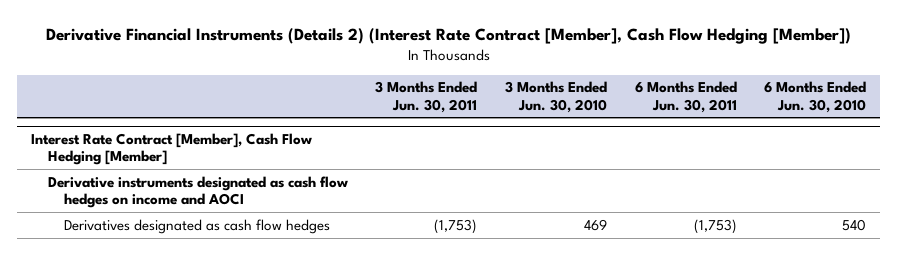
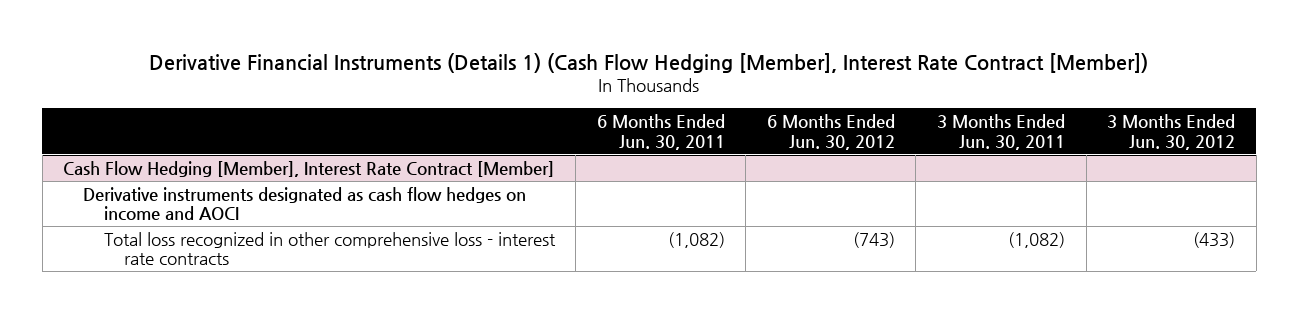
- Derivative Financial Instruments (Details 2) (Interest Rate Contract [Member], Cash Flow Hedging [Member])
+ Derivative Financial Instruments (Details 1) (Cash Flow Hedging [Member], Interest Rate Contract [Member])
- | 3 Months Ended Jun. 30, 2011 | 3 Months Ended Jun. 30, 2010 | 6 Months Ended Jun. 30, 2011 | 6 Months Ended Jun. 30, 2010
+ | 6 Months Ended Jun. 30, 2011 | 6 Months Ended Jun. 30, 2012 | 3 Months Ended Jun. 30, 2011 | 3 Months Ended Jun. 30, 2012
- Interest Rate Contract [Member], Cash Flow Hedging [Member]
+ Cash Flow Hedging [Member], Interest Rate Contract [Member]
- Derivatives designated as cash flow hedges | (1,753) | 469 | (1,753) | 540
+ Total loss recognized in other comprehensive loss - interest rate contracts | (1,082) | (743) | (1,082) | (433)

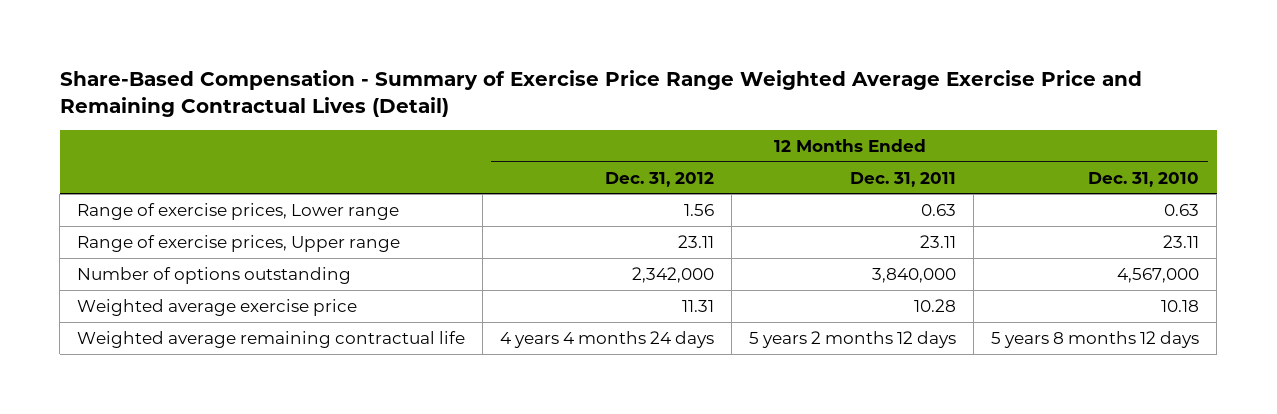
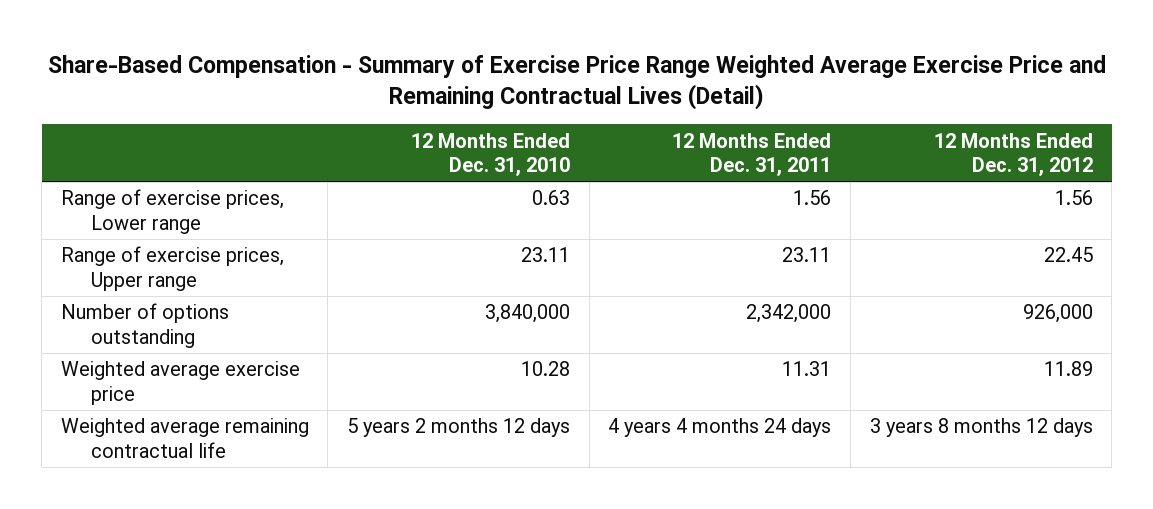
- | 12 Months Ended Dec. 31, 2012 | 12 Months Ended Dec. 31, 2011 | 12 Months Ended Dec. 31, 2010
+ | 12 Months Ended Dec. 31, 2010 | 12 Months Ended Dec. 31, 2011 | 12 Months Ended Dec. 31, 2012
- Range of exercise prices, Lower range | 1.56 | 0.63 | 0.63
- Range of exercise prices, Upper range | 23.11 | 23.11 | 23.11
- Number of options outstanding | 2,342,000 | 3,840,000 | 4,567,000
- Weighted average exercise price | 11.31 | 10.28 | 10.18
- Weighted average remaining contractual life | 4 years 4 months 24 days | 5 years 2 months 12 days | 5 years 8 months 12 days
+ Range of exercise prices, Lower range | 0.63 | 1.56 | 1.56
+ Range of exercise prices, Upper range | 23.11 | 23.11 | 22.45
+ Number of options outstanding | 3,840,000 | 2,342,000 | 926,000
+ Weighted average exercise price | 10.28 | 11.31 | 11.89
+ Weighted average remaining contractual life | 5 years 2 months 12 days | 4 years 4 months 24 days | 3 years 8 months 12 days

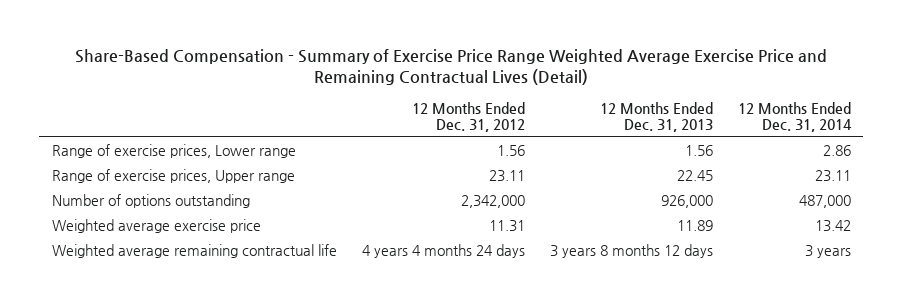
- | 12 Months Ended Dec. 31, 2010 | 12 Months Ended Dec. 31, 2011 | 12 Months Ended Dec. 31, 2012
+ | 12 Months Ended Dec. 31, 2012 | 12 Months Ended Dec. 31, 2013 | 12 Months Ended Dec. 31, 2014
- Range of exercise prices, Upper range | 23.11 | 23.11 | 22.45
- Number of options outstanding | 3,840,000 | 2,342,000 | 926,000
- Weighted average exercise price | 10.28 | 11.31 | 11.89
- Weighted average remaining contractual life | 5 years 2 months 12 days | 4 years 4 months 24 days | 3 years 8 months 12 days
+ Range of exercise prices, Upper range | 23.11 | 22.45 | 23.11
+ Number of options outstanding | 2,342,000 | 926,000 | 487,000
+ Weighted average exercise price | 11.31 | 11.89 | 13.42
+ Weighted average remaining contractual life | 4 years 4 months 24 days | 3 years 8 months 12 days | 3 years

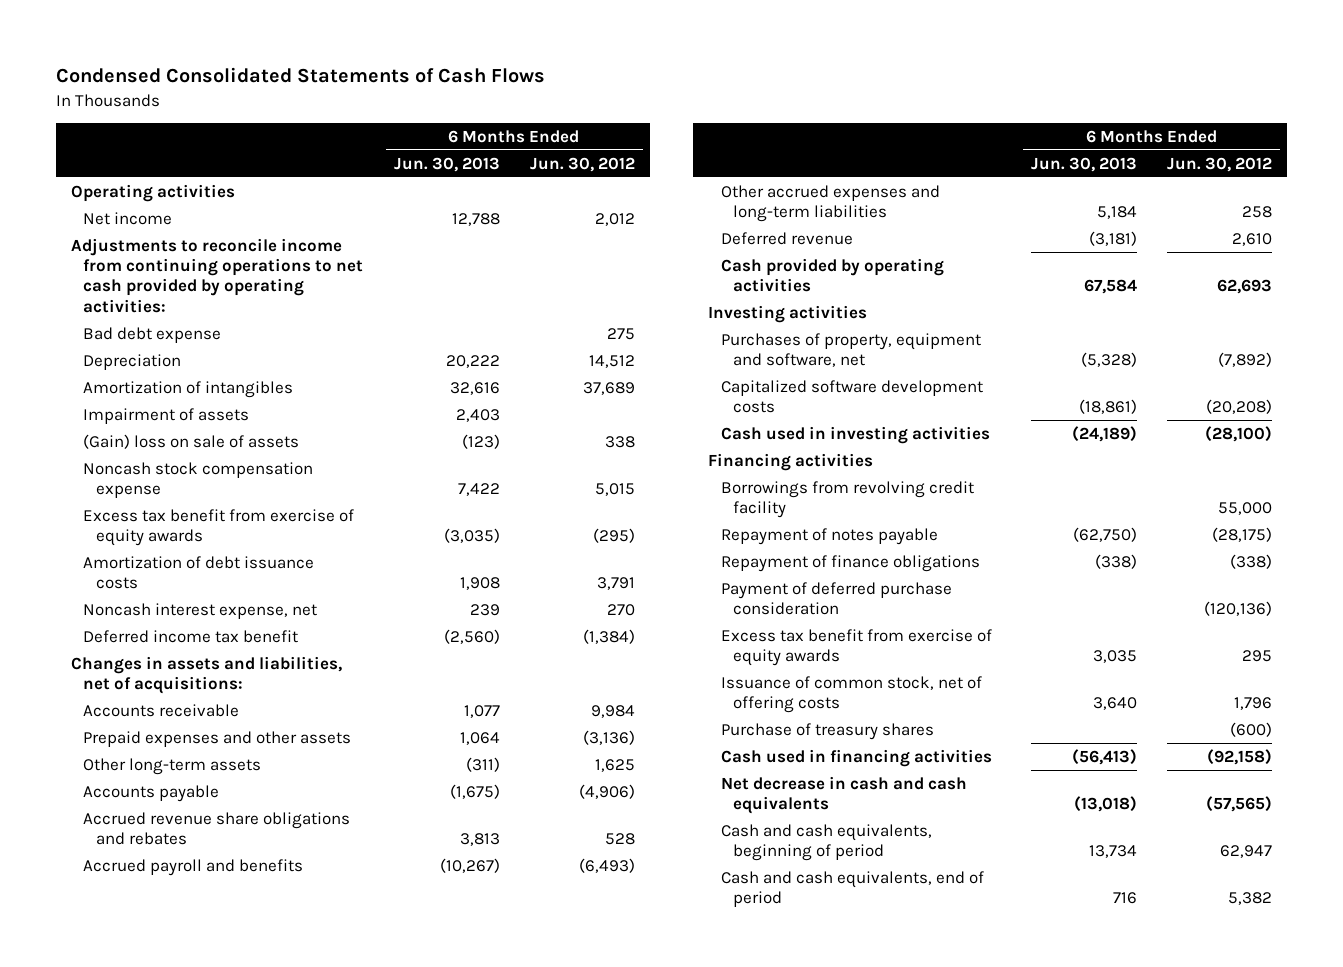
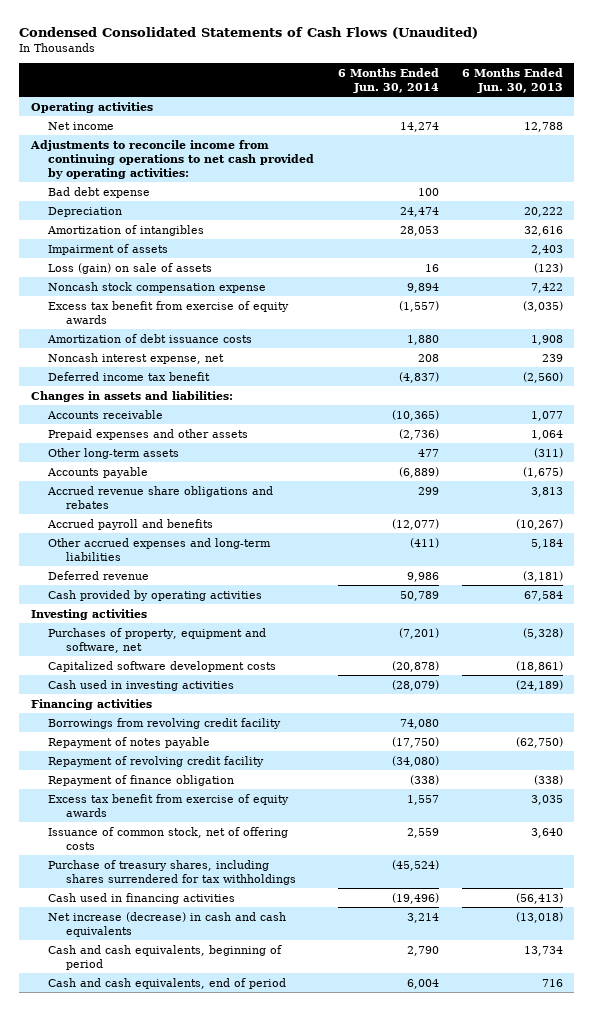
- Condensed Consolidated Statements of Cash Flows
+ Condensed Consolidated Statements of Cash Flows (Unaudited)
- | 6 Months Ended Jun. 30, 2013 | 6 Months Ended Jun. 30, 2012
+ | 6 Months Ended Jun. 30, 2014 | 6 Months Ended Jun. 30, 2013
- (Gain) loss on sale of assets | (123) | 338
+ Loss (gain) on sale of assets | 16 | (123)
- Changes in assets and liabilities, net of acquisitions:
+ Changes in assets and liabilities:
- Repayment of finance obligations | (338) | (338)
- Payment of deferred purchase consideration | | (120,136)
+ Repayment of revolving credit facility | (34,080) |
+ Repayment of finance obligation | (338) | (338)
- Purchase of treasury shares | | (600)
+ Purchase of treasury shares, including shares surrendered for tax withholdings | (45,524) |
- Net decrease in cash and cash equivalents | (13,018) | (57,565)
+ Net increase (decrease) in cash and cash equivalents | 3,214 | (13,018)

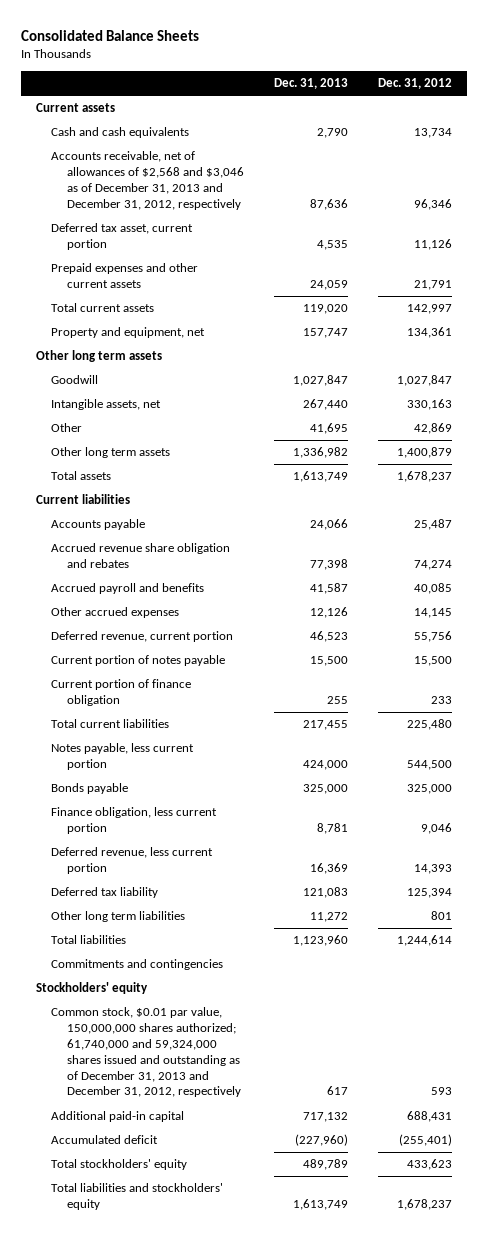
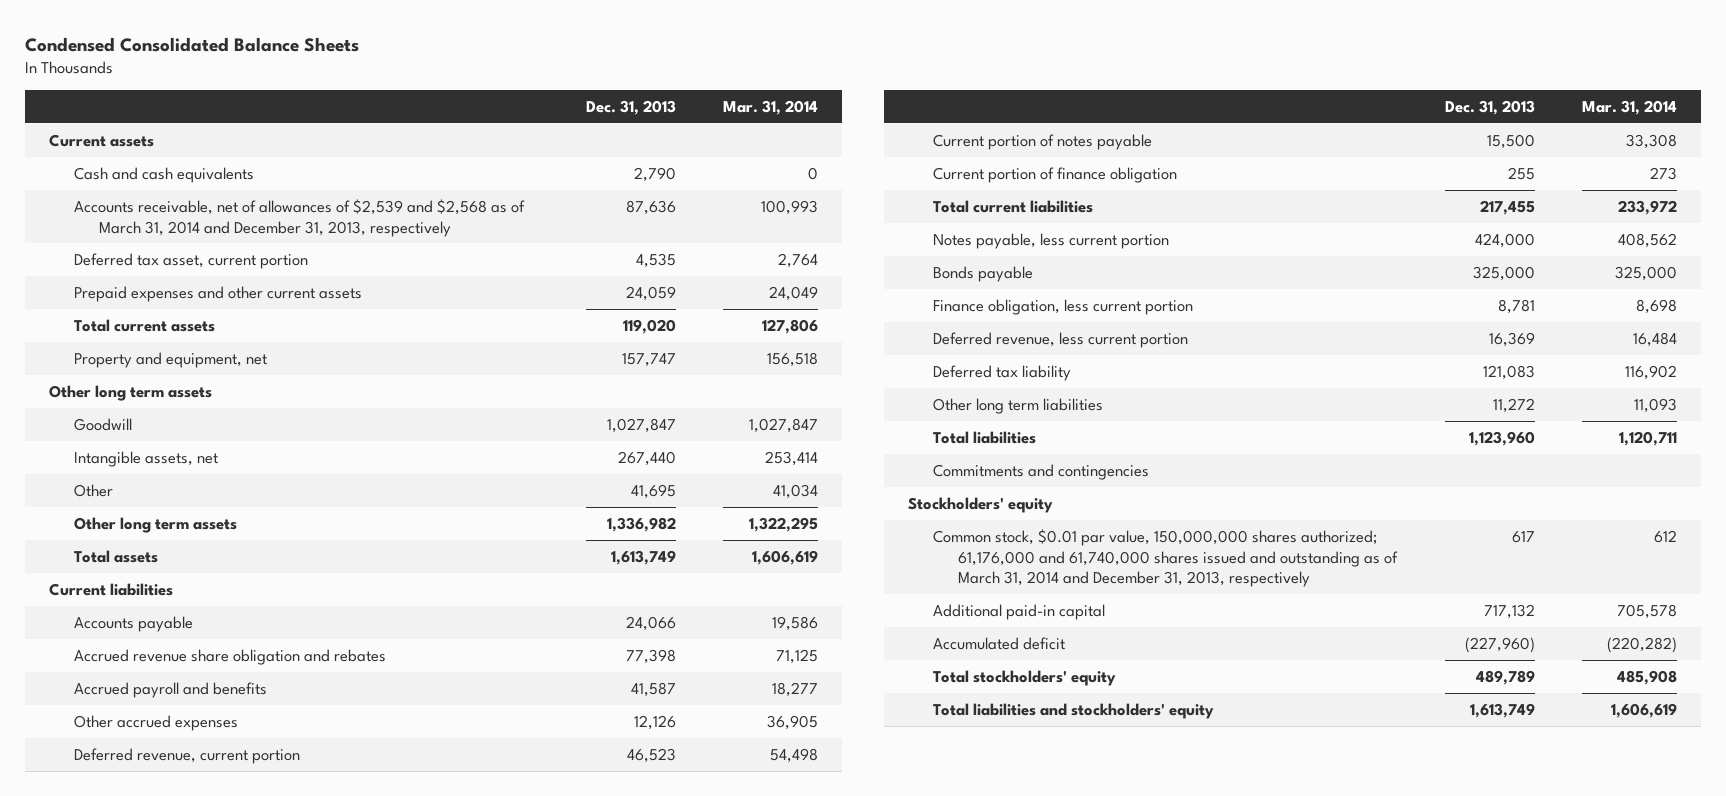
- Consolidated Balance Sheets
+ Condensed Consolidated Balance Sheets
- | Dec. 31, 2013 | Dec. 31, 2012
+ | Dec. 31, 2013 | Mar. 31, 2014
- Accounts receivable, net of allowances of $2,568 and $3,046 as of December 31, 2013 and December 31, 2012, respectively | 87,636 | 96,346
+ Accounts receivable, net of allowances of $2,539 and $2,568 as of March 31, 2014 and December 31, 2013, respectively | 87,636 | 100,993
- Common stock, $0.01 par value, 150,000,000 shares authorized; 61,740,000 and 59,324,000 shares issued and outstanding as of December 31, 2013 and December 31, 2012, respectively | 617 | 593
+ Common stock, $0.01 par value, 150,000,000 shares authorized; 61,176,000 and 61,740,000 shares issued and outstanding as of March 31, 2014 and December 31, 2013, respectively | 617 | 612

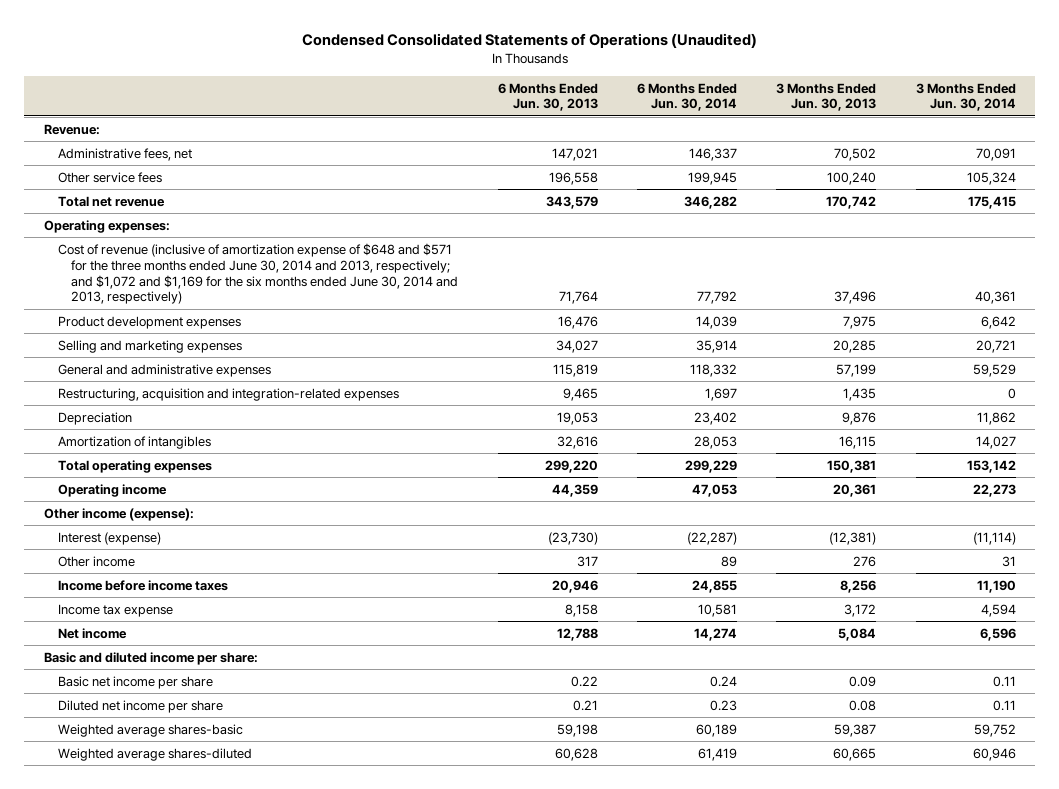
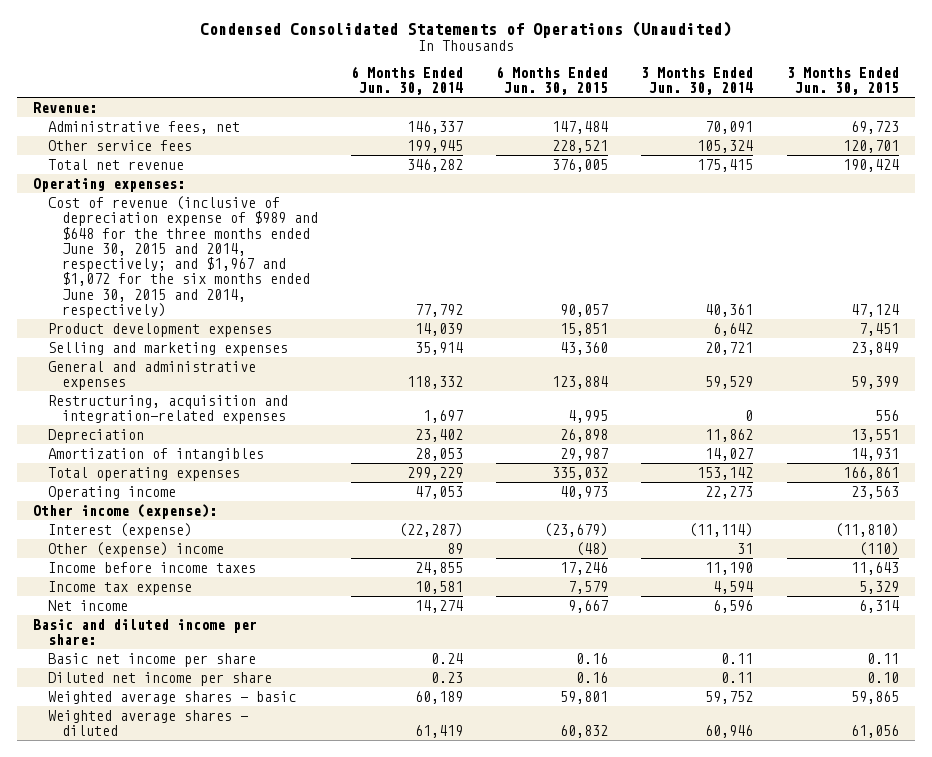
- | 6 Months Ended Jun. 30, 2013 | 6 Months Ended Jun. 30, 2014 | 3 Months Ended Jun. 30, 2013 | 3 Months Ended Jun. 30, 2014
+ | 6 Months Ended Jun. 30, 2014 | 6 Months Ended Jun. 30, 2015 | 3 Months Ended Jun. 30, 2014 | 3 Months Ended Jun. 30, 2015
- Cost of revenue (inclusive of amortization expense of $648 and $571 for the three months ended June 30, 2014 and 2013, respectively; and $1,072 and $1,169 for the six months ended June 30, 2014 and 2013, respectively) | 71,764 | 77,792 | 37,496 | 40,361
+ Cost of revenue (inclusive of depreciation expense of $989 and $648 for the three months ended June 30, 2015 and 2014, respectively; and $1,967 and $1,072 for the six months ended June 30, 2015 and 2014, respectively) | 77,792 | 90,057 | 40,361 | 47,124
- Other income | 317 | 89 | 276 | 31
+ Other (expense) income | 89 | (48) | 31 | (110)
- Weighted average shares-basic | 59,198 | 60,189 | 59,387 | 59,752
- Weighted average shares-diluted | 60,628 | 61,419 | 60,665 | 60,946
+ Weighted average shares - basic | 60,189 | 59,801 | 59,752 | 59,865
+ Weighted average shares - diluted | 61,419 | 60,832 | 60,946 | 61,056

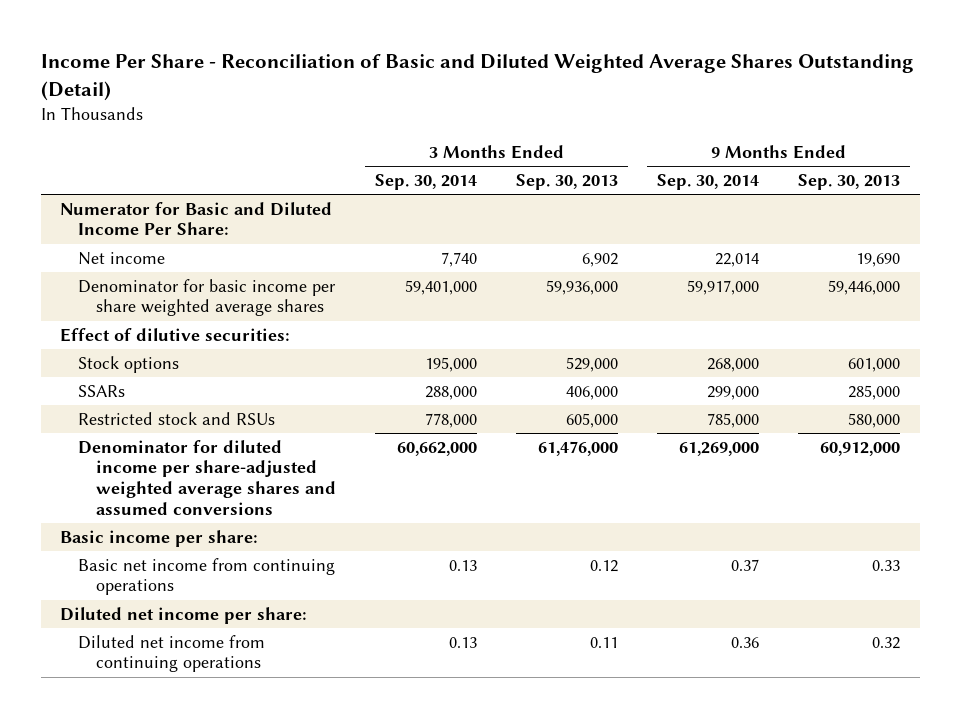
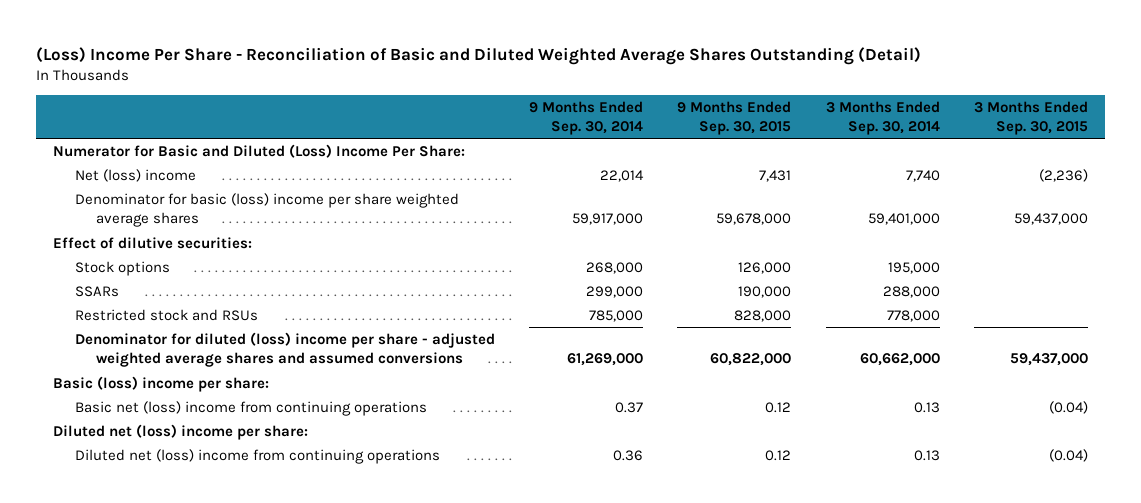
- Income Per Share - Reconciliation of Basic and Diluted Weighted Average Shares Outstanding (Detail)
+ (Loss) Income Per Share - Reconciliation of Basic and Diluted Weighted Average Shares Outstanding (Detail)
- | 3 Months Ended Sep. 30, 2014 | 3 Months Ended Sep. 30, 2013 | 9 Months Ended Sep. 30, 2014 | 9 Months Ended Sep. 30, 2013
+ | 9 Months Ended Sep. 30, 2014 | 9 Months Ended Sep. 30, 2015 | 3 Months Ended Sep. 30, 2014 | 3 Months Ended Sep. 30, 2015
- Numerator for Basic and Diluted Income Per Share:
- Net income | 7,740 | 6,902 | 22,014 | 19,690
- Denominator for basic income per share weighted average shares | 59,401,000 | 59,936,000 | 59,917,000 | 59,446,000
+ Numerator for Basic and Diluted (Loss) Income Per Share:
+ Net (loss) income | 22,014 | 7,431 | 7,740 | (2,236)
+ Denominator for basic (loss) income per share weighted average shares | 59,917,000 | 59,678,000 | 59,401,000 | 59,437,000
- Denominator for diluted income per share-adjusted weighted average shares and assumed conversions | 60,662,000 | 61,476,000 | 61,269,000 | 60,912,000
- Basic income per share:
- Basic net income from continuing operations | 0.13 | 0.12 | 0.37 | 0.33
- Diluted net income per share:
- Diluted net income from continuing operations | 0.13 | 0.11 | 0.36 | 0.32
+ Denominator for diluted (loss) income per share - adjusted weighted average shares and assumed conversions | 61,269,000 | 60,822,000 | 60,662,000 | 59,437,000
+ Basic (loss) income per share:
+ Basic net (loss) income from continuing operations | 0.37 | 0.12 | 0.13 | (0.04)
+ Diluted net (loss) income per share:
+ Diluted net (loss) income from continuing operations | 0.36 | 0.12 | 0.13 | (0.04)

